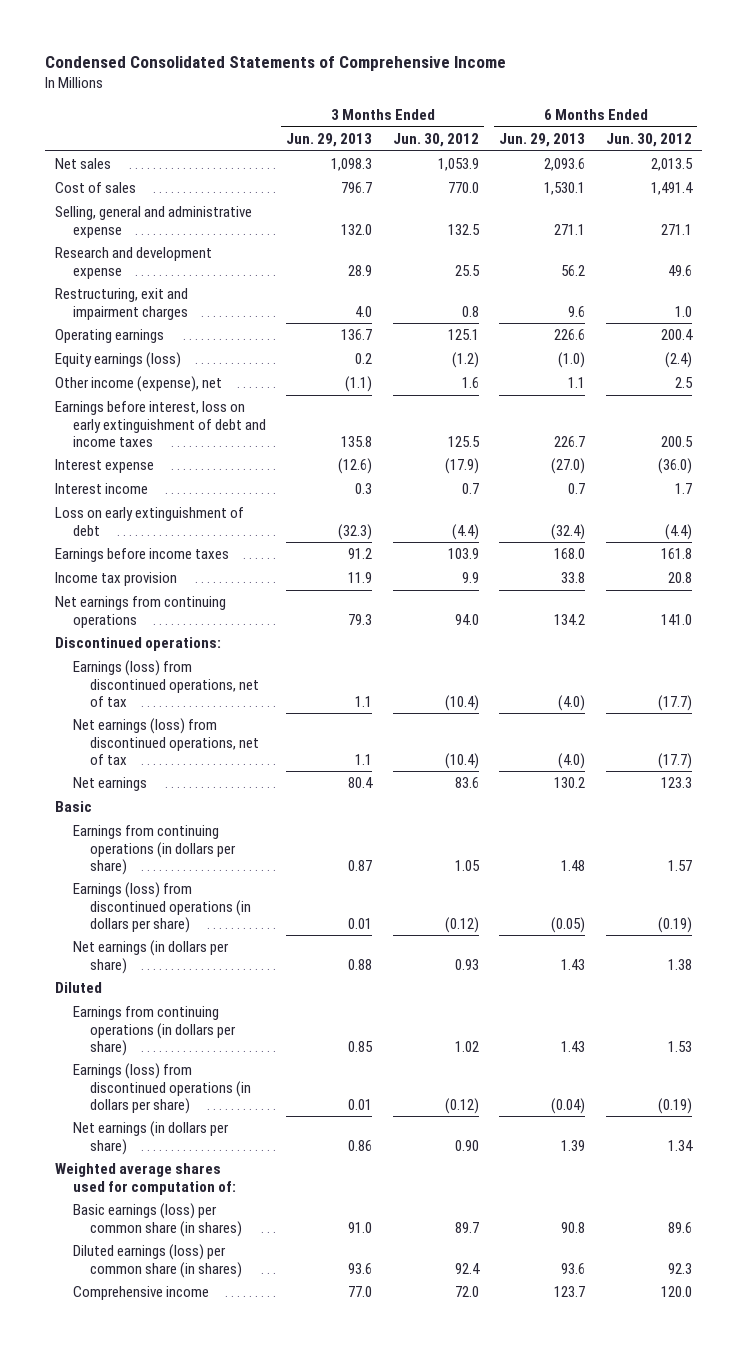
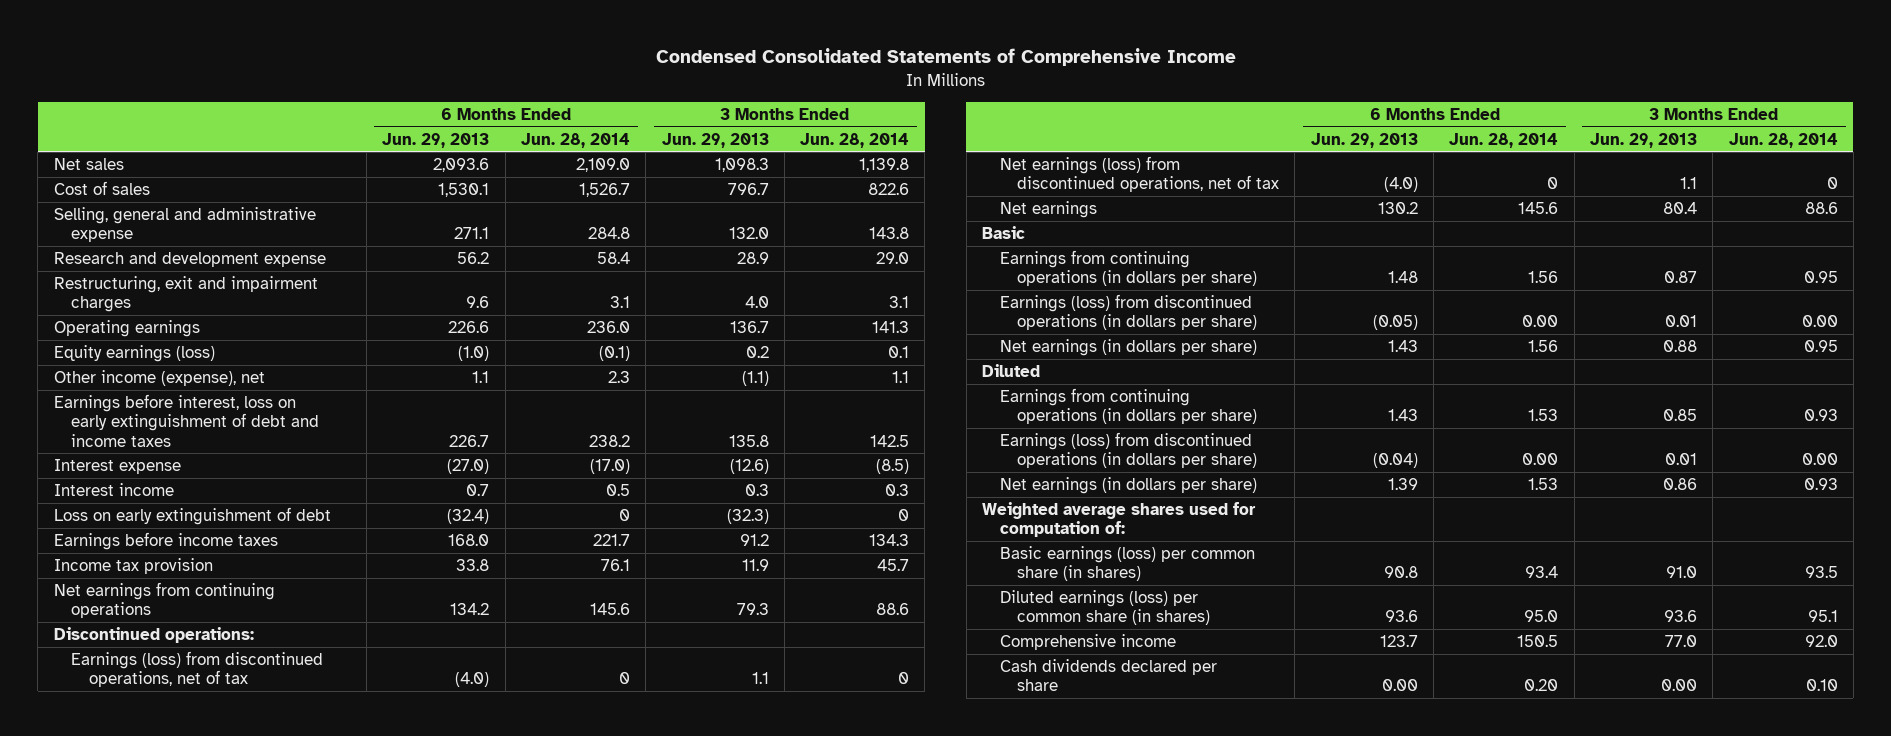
- | 3 Months Ended Jun. 29, 2013 | 3 Months Ended Jun. 30, 2012 | 6 Months Ended Jun. 29, 2013 | 6 Months Ended Jun. 30, 2012
+ | 6 Months Ended Jun. 29, 2013 | 6 Months Ended Jun. 28, 2014 | 3 Months Ended Jun. 29, 2013 | 3 Months Ended Jun. 28, 2014
+ Cash dividends declared per share | 0.00 | 0.20 | 0.00 | 0.10

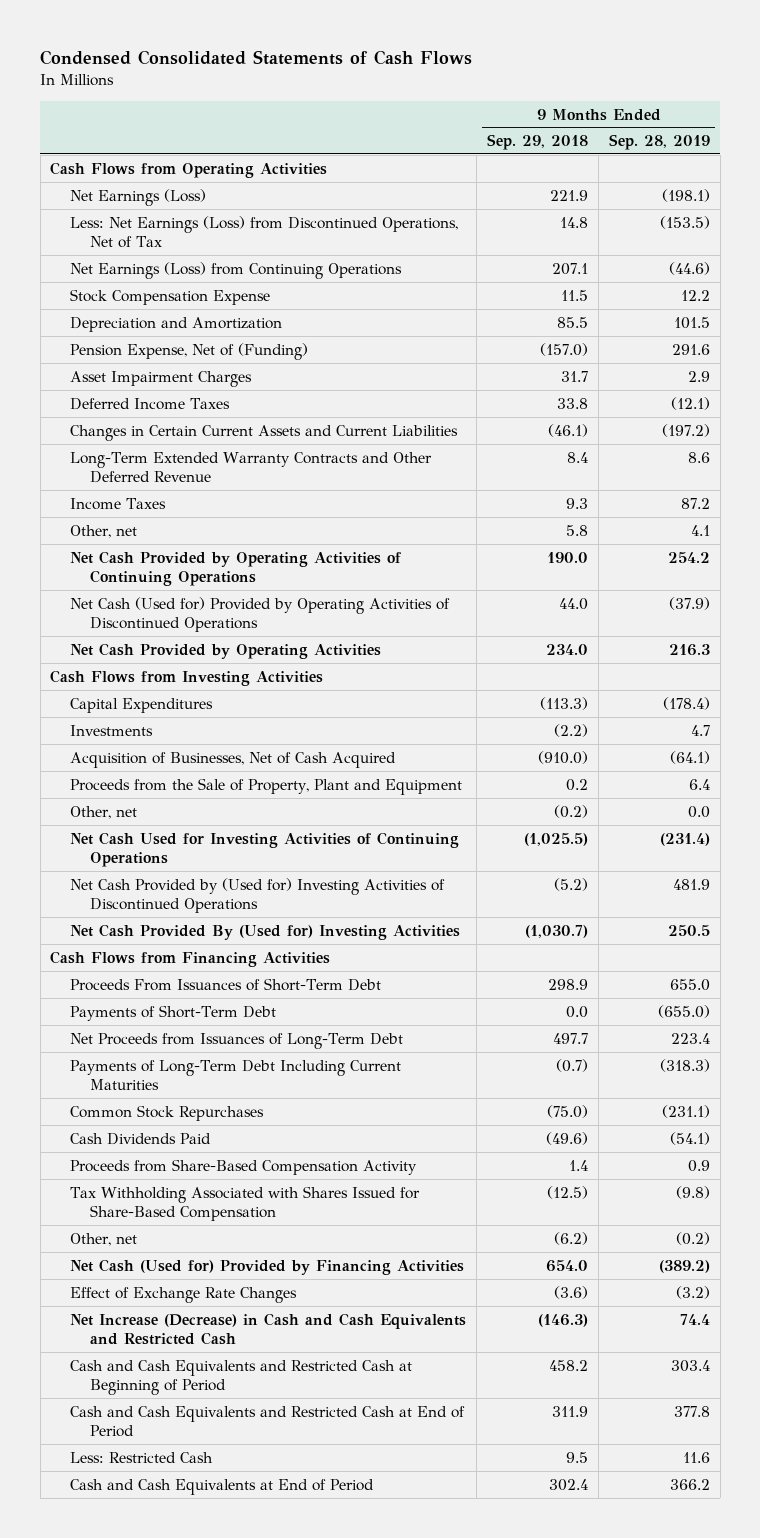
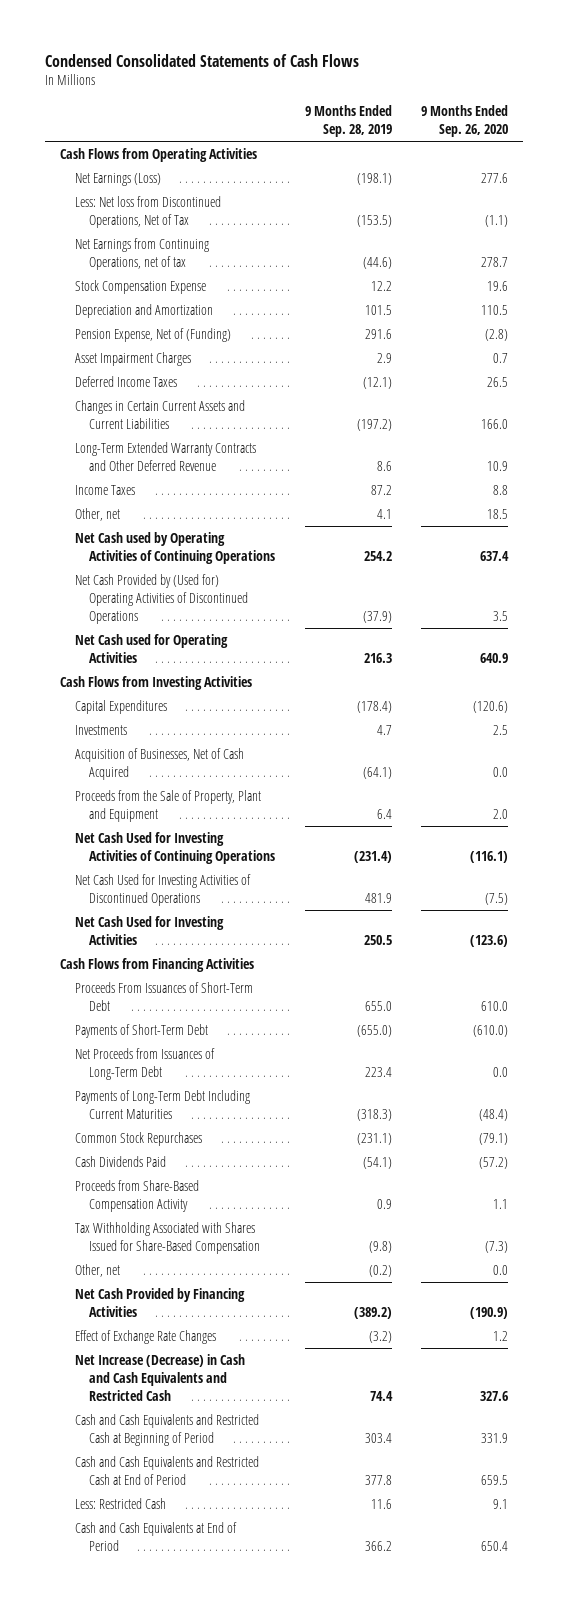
- | 9 Months Ended Sep. 29, 2018 | 9 Months Ended Sep. 28, 2019
+ | 9 Months Ended Sep. 28, 2019 | 9 Months Ended Sep. 26, 2020
- Less: Net Earnings (Loss) from Discontinued Operations, Net of Tax | 14.8 | (153.5)
- Net Earnings (Loss) from Continuing Operations | 207.1 | (44.6)
+ Less: Net loss from Discontinued Operations, Net of Tax | (153.5) | (1.1)
+ Net Earnings from Continuing Operations, net of tax | (44.6) | 278.7
- Net Cash Provided by Operating Activities of Continuing Operations | 190.0 | 254.2
- Net Cash (Used for) Provided by Operating Activities of Discontinued Operations | 44.0 | (37.9)
- Net Cash Provided by Operating Activities | 234.0 | 216.3
+ Net Cash used by Operating Activities of Continuing Operations | 254.2 | 637.4
+ Net Cash Provided by (Used for) Operating Activities of Discontinued Operations | (37.9) | 3.5
+ Net Cash used for Operating Activities | 216.3 | 640.9
- Other, net | (0.2) | 0.0
- Net Cash Provided by (Used for) Investing Activities of Discontinued Operations | (5.2) | 481.9
- Net Cash Provided By (Used for) Investing Activities | (1,030.7) | 250.5
+ Net Cash Used for Investing Activities of Discontinued Operations | 481.9 | (7.5)
+ Net Cash Used for Investing Activities | 250.5 | (123.6)
- Net Cash (Used for) Provided by Financing Activities | 654.0 | (389.2)
+ Net Cash Provided by Financing Activities | (389.2) | (190.9)

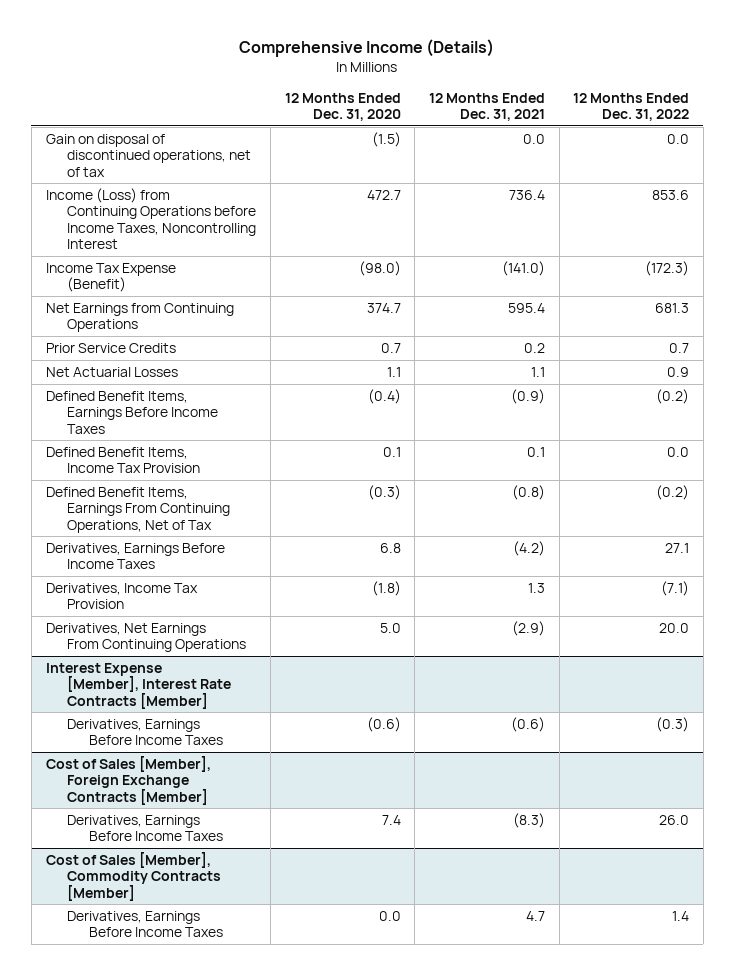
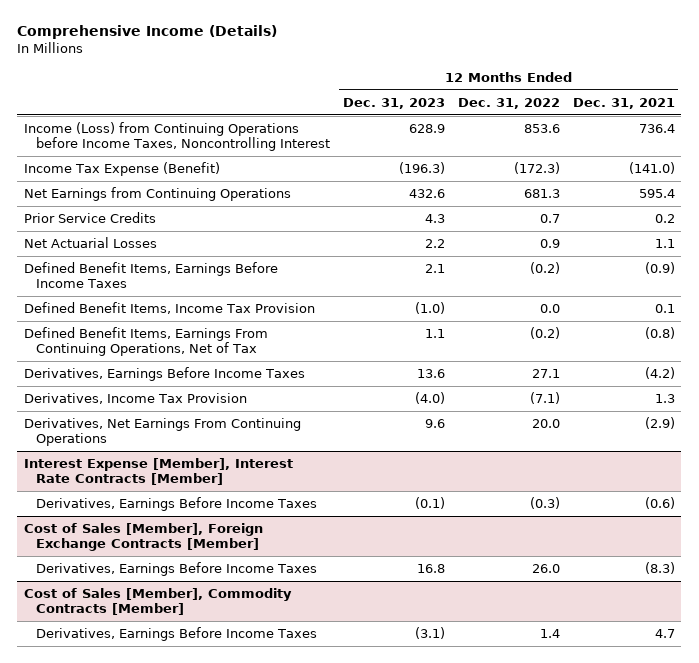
- | 12 Months Ended Dec. 31, 2020 | 12 Months Ended Dec. 31, 2021 | 12 Months Ended Dec. 31, 2022
+ | 12 Months Ended Dec. 31, 2023 | 12 Months Ended Dec. 31, 2022 | 12 Months Ended Dec. 31, 2021
- Gain on disposal of discontinued operations, net of tax | (1.5) | 0.0 | 0.0

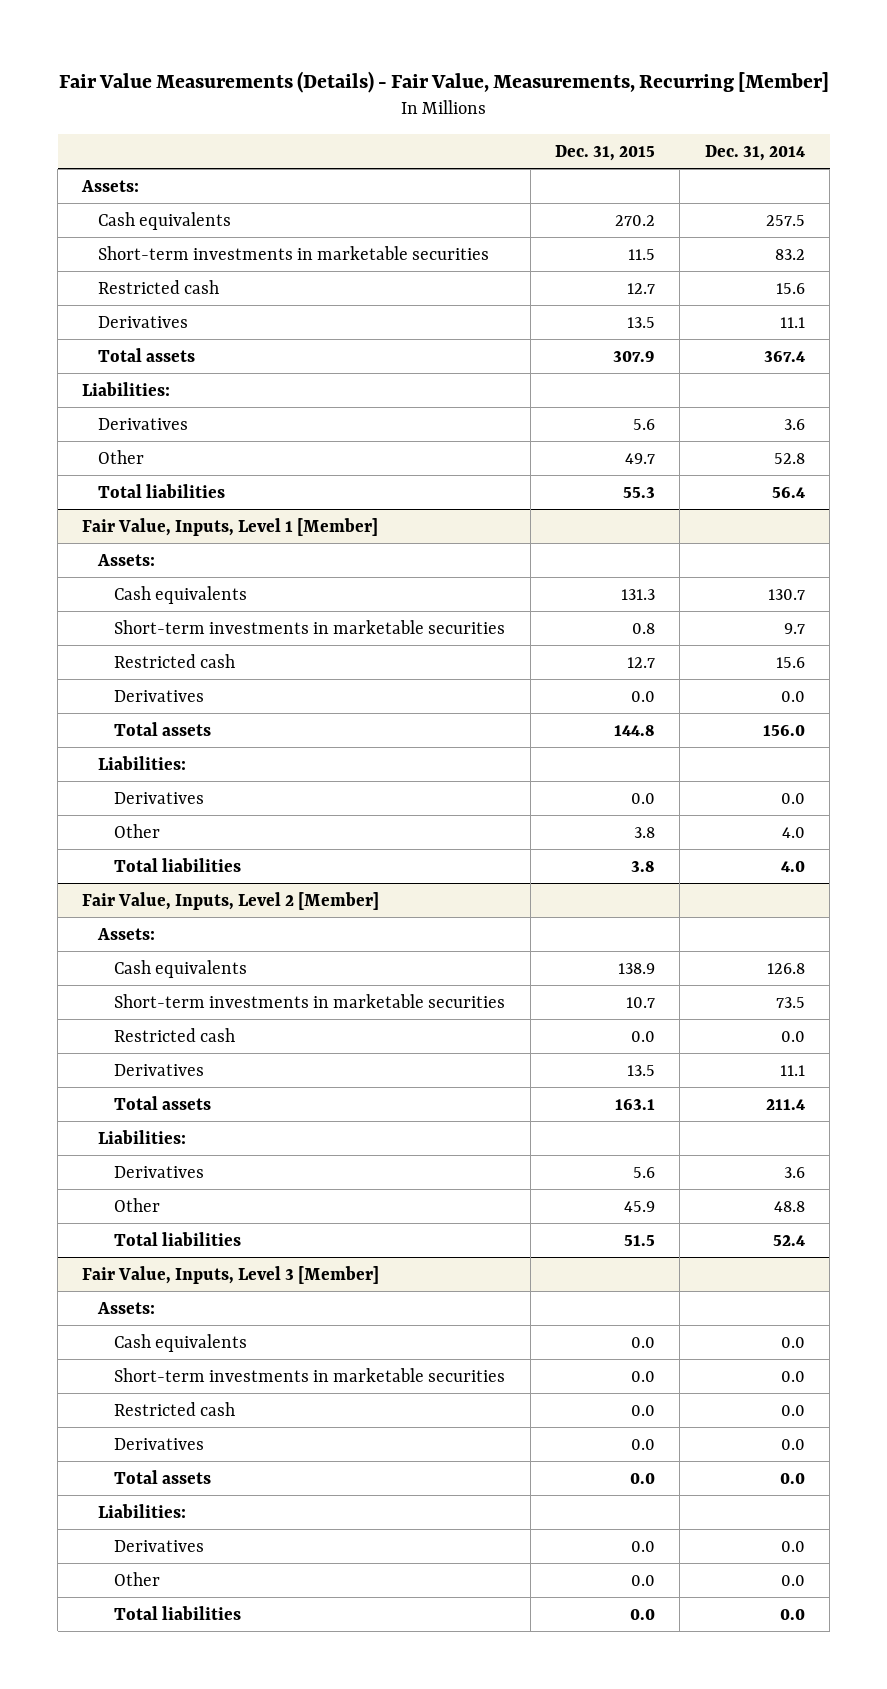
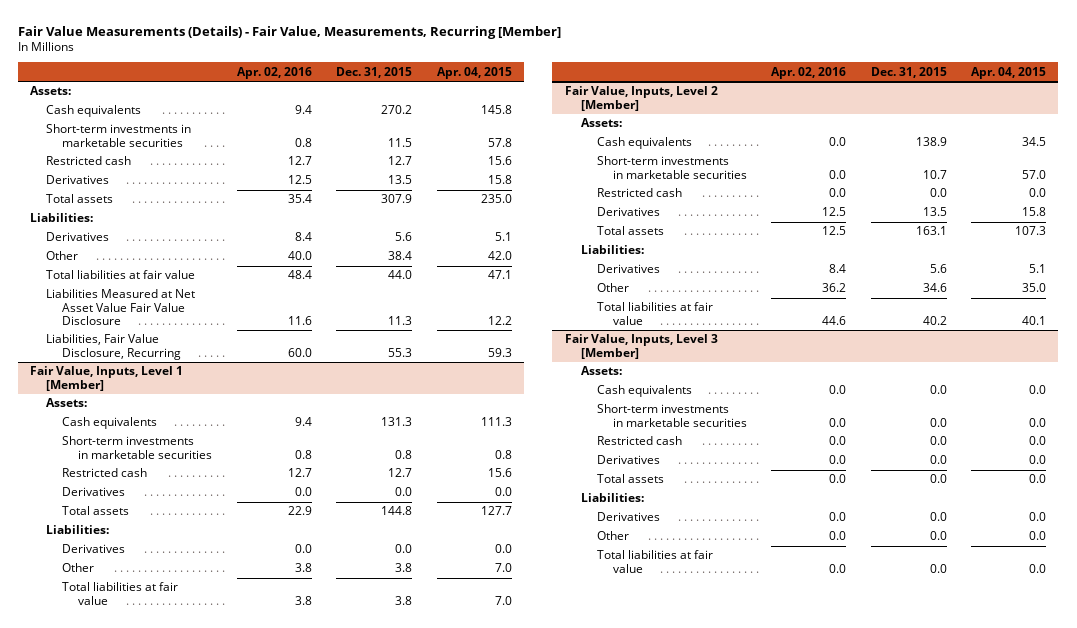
- | Dec. 31, 2015 | Dec. 31, 2014
+ | Apr. 02, 2016 | Dec. 31, 2015 | Apr. 04, 2015
- Other | 49.7 | 52.8
- Total liabilities | 55.3 | 56.4
+ Other | 40.0 | 38.4 | 42.0
+ Total liabilities at fair value | 48.4 | 44.0 | 47.1
+ Liabilities Measured at Net Asset Value Fair Value Disclosure | 11.6 | 11.3 | 12.2
+ Liabilities, Fair Value Disclosure, Recurring | 60.0 | 55.3 | 59.3
@ Fair Value, Inputs, Level 1 [Member]
- Total liabilities | 3.8 | 4.0
+ Total liabilities at fair value | 3.8 | 3.8 | 7.0
@ Fair Value, Inputs, Level 2 [Member]
- Other | 45.9 | 48.8
- Total liabilities | 51.5 | 52.4
+ Other | 36.2 | 34.6 | 35.0
+ Total liabilities at fair value | 44.6 | 40.2 | 40.1
@ Fair Value, Inputs, Level 3 [Member]
- Total liabilities | 0.0 | 0.0
+ Total liabilities at fair value | 0.0 | 0.0 | 0.0

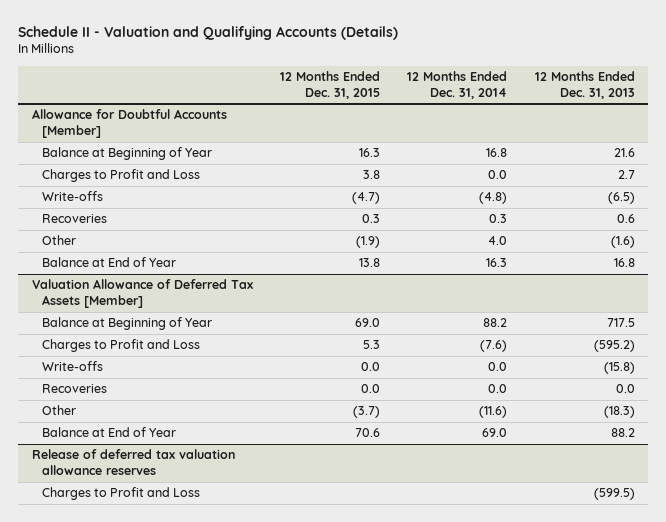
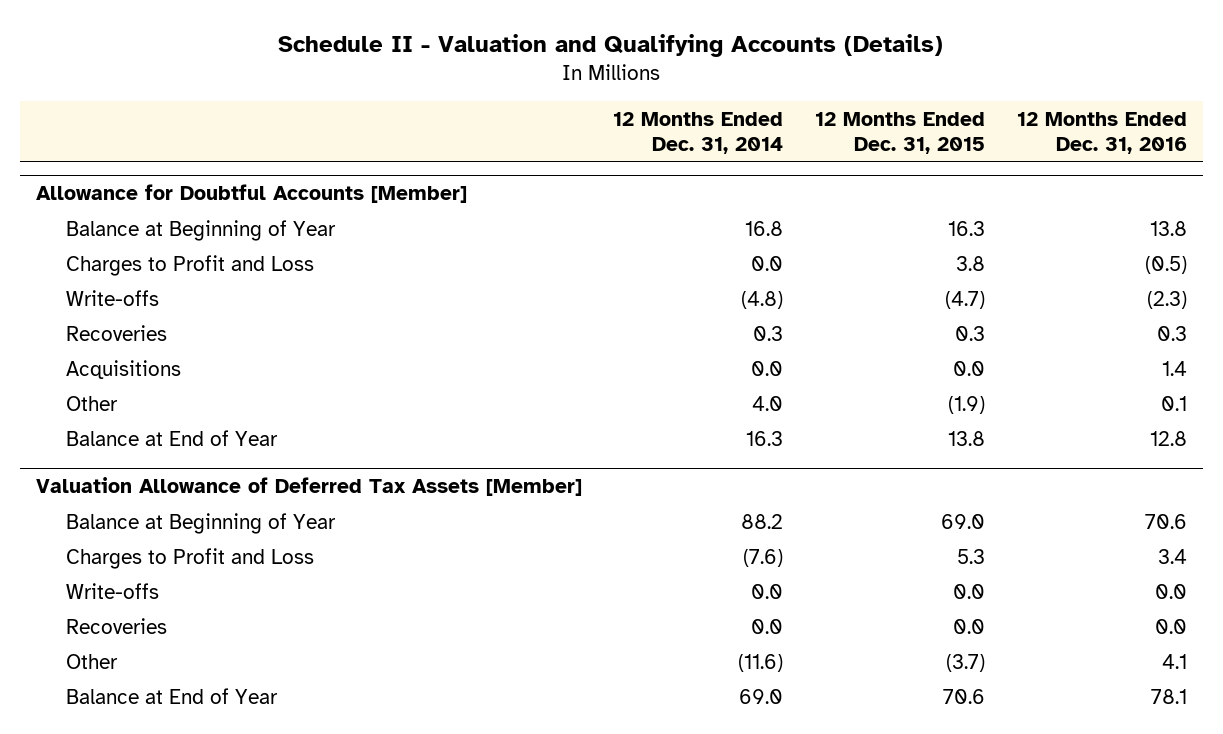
- | 12 Months Ended Dec. 31, 2015 | 12 Months Ended Dec. 31, 2014 | 12 Months Ended Dec. 31, 2013
+ | 12 Months Ended Dec. 31, 2014 | 12 Months Ended Dec. 31, 2015 | 12 Months Ended Dec. 31, 2016
@ Allowance for Doubtful Accounts [Member]
+ Acquisitions | 0.0 | 0.0 | 1.4
- Release of deferred tax valuation allowance reserves
- Charges to Profit and Loss | | | (599.5)

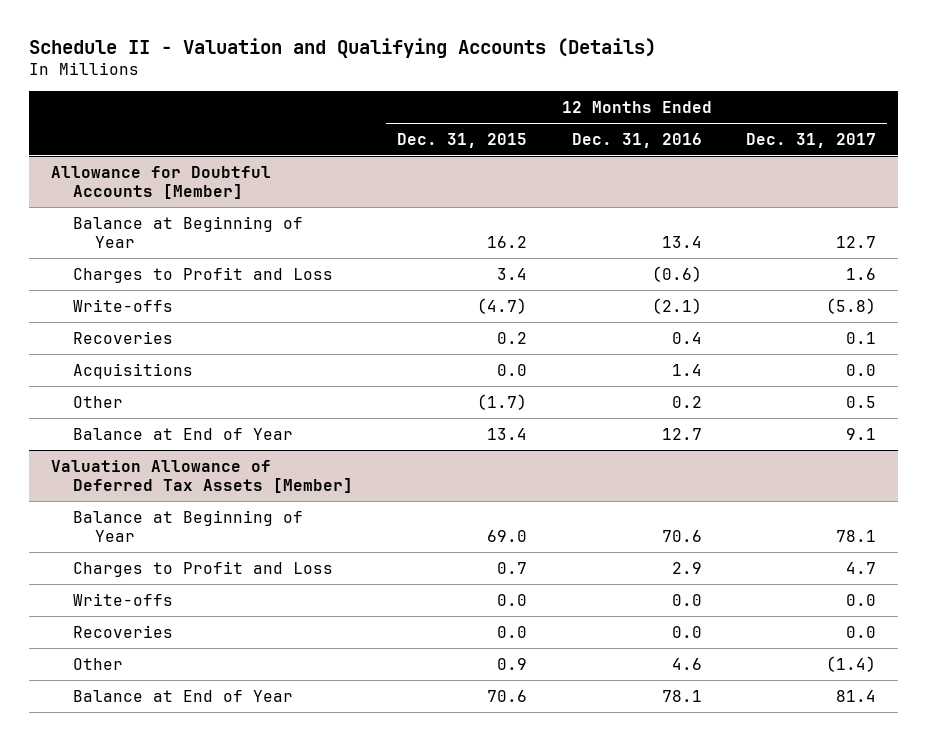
- | 12 Months Ended Dec. 31, 2014 | 12 Months Ended Dec. 31, 2015 | 12 Months Ended Dec. 31, 2016
+ | 12 Months Ended Dec. 31, 2015 | 12 Months Ended Dec. 31, 2016 | 12 Months Ended Dec. 31, 2017
@ Allowance for Doubtful Accounts [Member]
- Balance at Beginning of Year | 16.8 | 16.3 | 13.8
- Charges to Profit and Loss | 0.0 | 3.8 | (0.5)
- Write-offs | (4.8) | (4.7) | (2.3)
- Recoveries | 0.3 | 0.3 | 0.3
+ Balance at Beginning of Year | 16.2 | 13.4 | 12.7
+ Charges to Profit and Loss | 3.4 | (0.6) | 1.6
+ Write-offs | (4.7) | (2.1) | (5.8)
+ Recoveries | 0.2 | 0.4 | 0.1
- Other | 4.0 | (1.9) | 0.1
- Balance at End of Year | 16.3 | 13.8 | 12.8
+ Other | (1.7) | 0.2 | 0.5
+ Balance at End of Year | 13.4 | 12.7 | 9.1
@ Valuation Allowance of Deferred Tax Assets [Member]
- Charges to Profit and Loss | (7.6) | 5.3 | 3.4
+ Charges to Profit and Loss | 0.7 | 2.9 | 4.7
- Other | (11.6) | (3.7) | 4.1
+ Other | 0.9 | 4.6 | (1.4)

